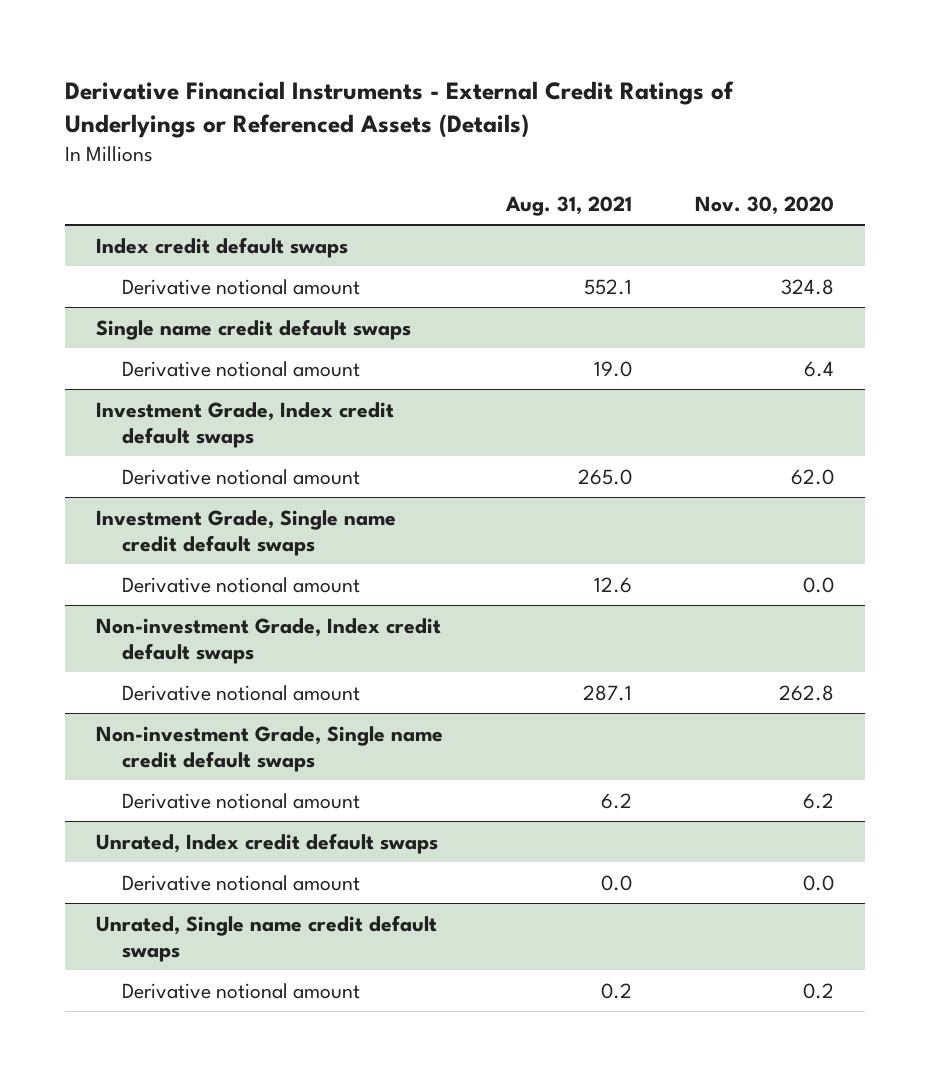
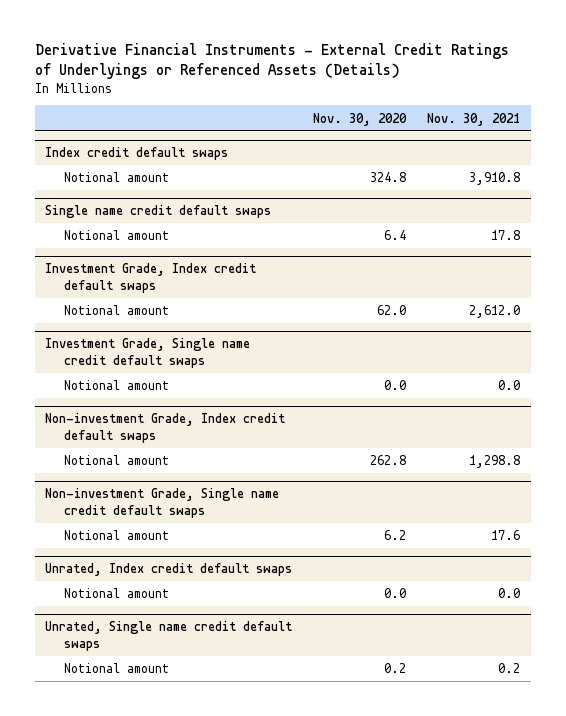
- | Aug. 31, 2021 | Nov. 30, 2020
+ | Nov. 30, 2020 | Nov. 30, 2021
@ Index credit default swaps
- Derivative notional amount | 552.1 | 324.8
+ Notional amount | 324.8 | 3,910.8
@ Single name credit default swaps
- Derivative notional amount | 19.0 | 6.4
+ Notional amount | 6.4 | 17.8
@ Investment Grade, Index credit default swaps
- Derivative notional amount | 265.0 | 62.0
+ Notional amount | 62.0 | 2,612.0
@ Investment Grade, Single name credit default swaps
- Derivative notional amount | 12.6 | 0.0
+ Notional amount | 0.0 | 0.0
@ Non-investment Grade, Index credit default swaps
- Derivative notional amount | 287.1 | 262.8
+ Notional amount | 262.8 | 1,298.8
@ Non-investment Grade, Single name credit default swaps
- Derivative notional amount | 6.2 | 6.2
+ Notional amount | 6.2 | 17.6
@ Unrated, Index credit default swaps
- Derivative notional amount | 0.0 | 0.0
+ Notional amount | 0.0 | 0.0
@ Unrated, Single name credit default swaps
- Derivative notional amount | 0.2 | 0.2
+ Notional amount | 0.2 | 0.2

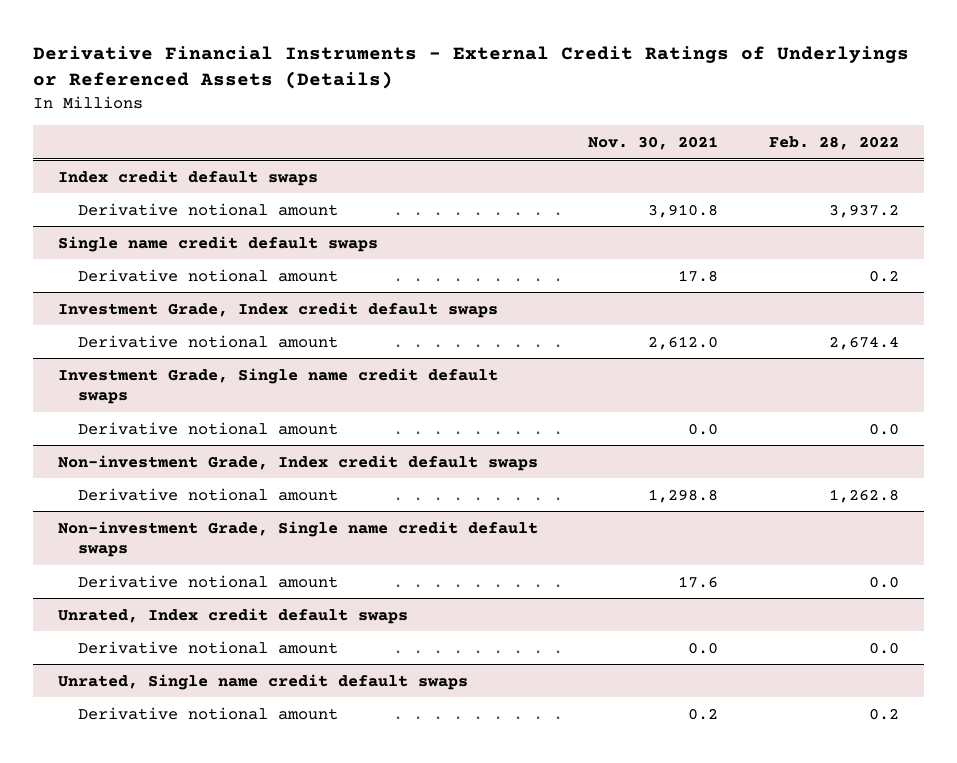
- | Nov. 30, 2020 | Nov. 30, 2021
+ | Nov. 30, 2021 | Feb. 28, 2022
@ Index credit default swaps
- Notional amount | 324.8 | 3,910.8
+ Derivative notional amount | 3,910.8 | 3,937.2
@ Single name credit default swaps
- Notional amount | 6.4 | 17.8
+ Derivative notional amount | 17.8 | 0.2
@ Investment Grade, Index credit default swaps
- Notional amount | 62.0 | 2,612.0
+ Derivative notional amount | 2,612.0 | 2,674.4
@ Investment Grade, Single name credit default swaps
- Notional amount | 0.0 | 0.0
+ Derivative notional amount | 0.0 | 0.0
@ Non-investment Grade, Index credit default swaps
- Notional amount | 262.8 | 1,298.8
+ Derivative notional amount | 1,298.8 | 1,262.8
@ Non-investment Grade, Single name credit default swaps
- Notional amount | 6.2 | 17.6
+ Derivative notional amount | 17.6 | 0.0
@ Unrated, Index credit default swaps
- Notional amount | 0.0 | 0.0
+ Derivative notional amount | 0.0 | 0.0
@ Unrated, Single name credit default swaps
- Notional amount | 0.2 | 0.2
+ Derivative notional amount | 0.2 | 0.2

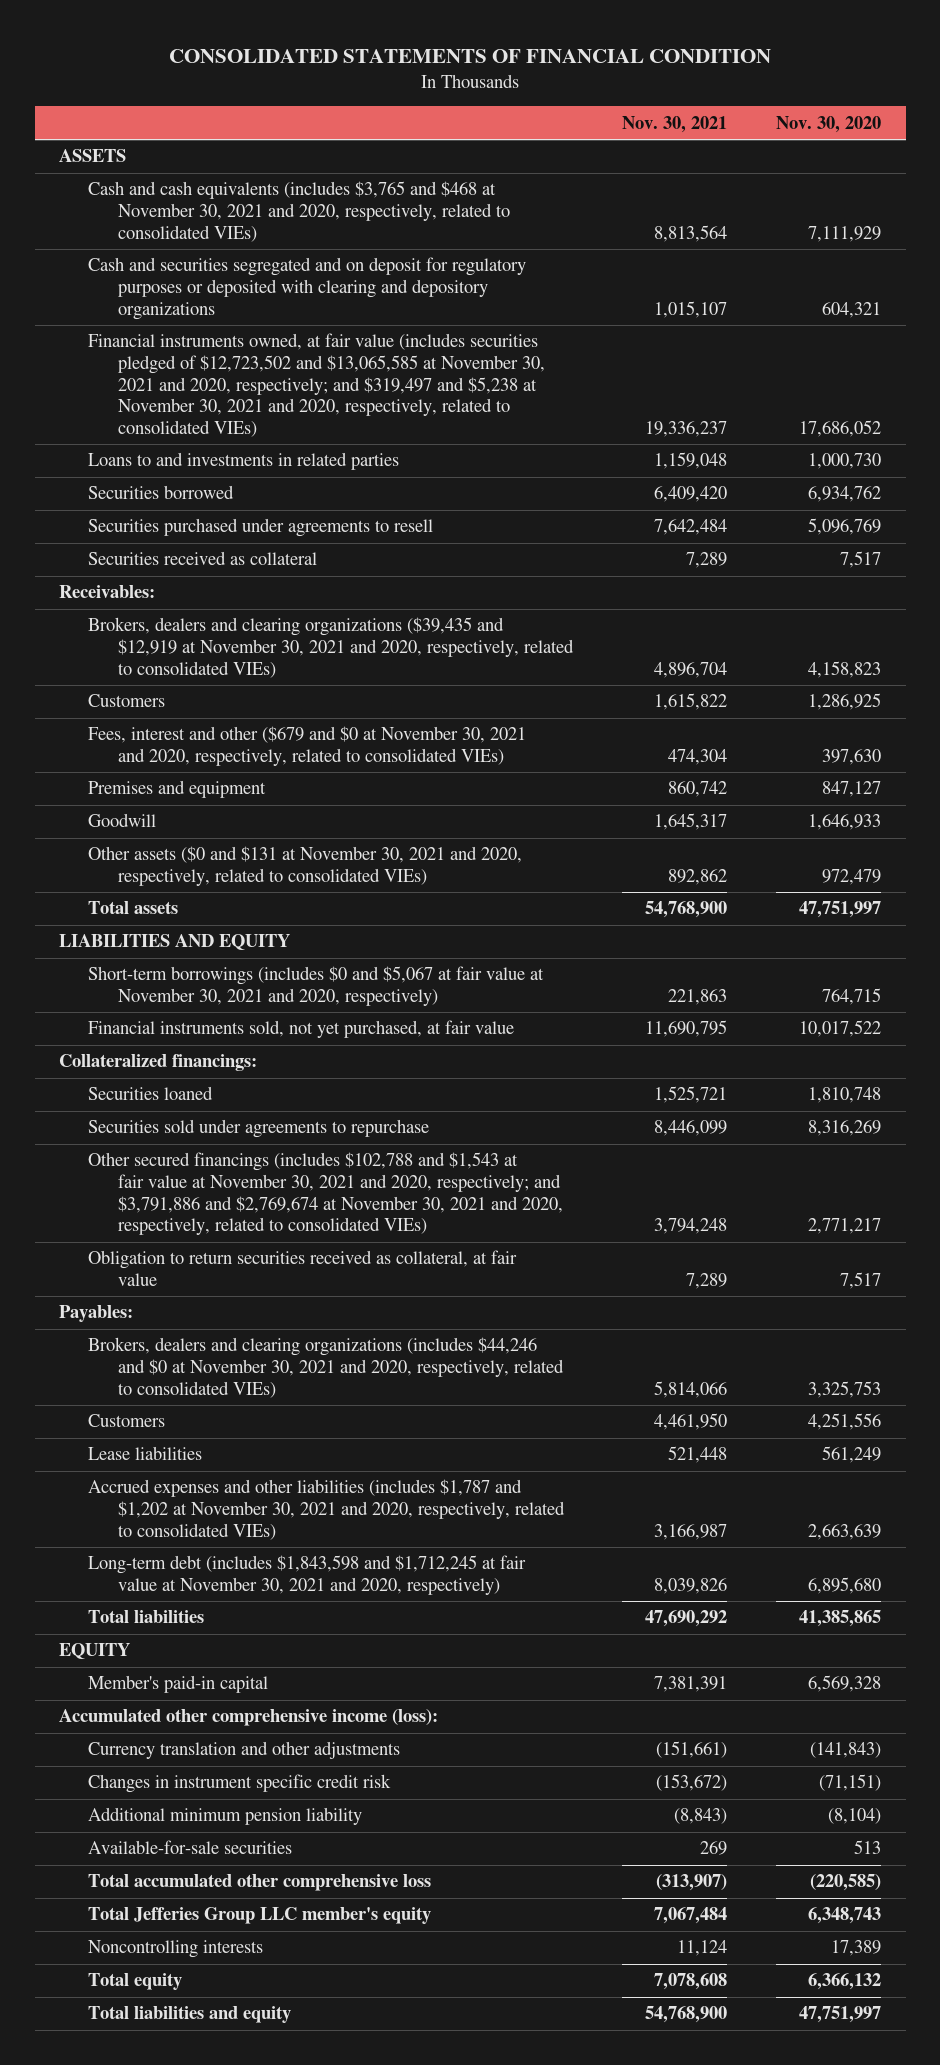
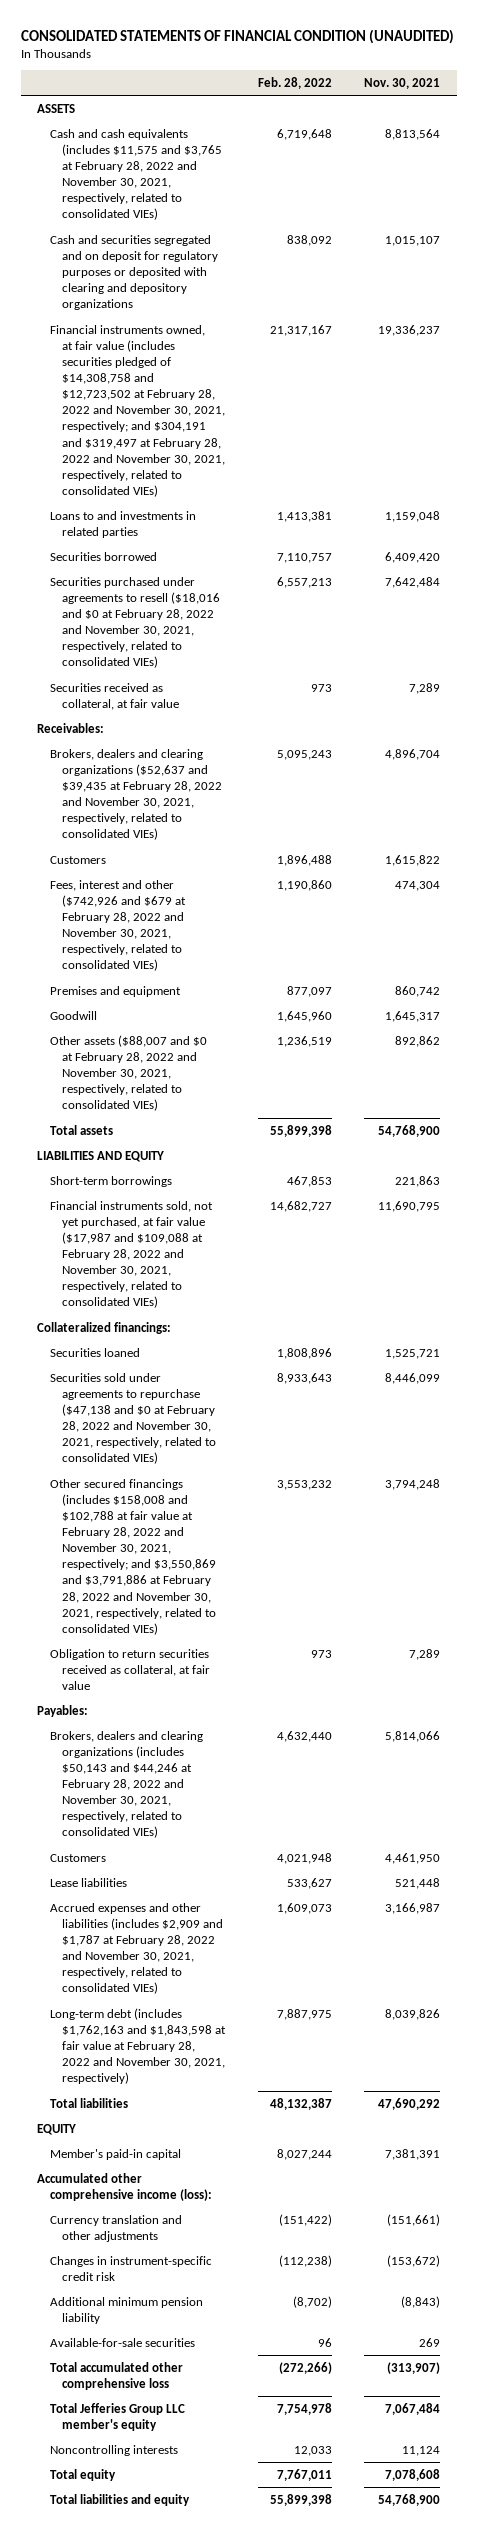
- CONSOLIDATED STATEMENTS OF FINANCIAL CONDITION
+ CONSOLIDATED STATEMENTS OF FINANCIAL CONDITION (UNAUDITED)
- | Nov. 30, 2021 | Nov. 30, 2020
+ | Feb. 28, 2022 | Nov. 30, 2021
- Cash and cash equivalents (includes $3,765 and $468 at November 30, 2021 and 2020, respectively, related to consolidated VIEs) | 8,813,564 | 7,111,929
+ Cash and cash equivalents (includes $11,575 and $3,765 at February 28, 2022 and November 30, 2021, respectively, related to consolidated VIEs) | 6,719,648 | 8,813,564
- Financial instruments owned, at fair value (includes securities pledged of $12,723,502 and $13,065,585 at November 30, 2021 and 2020, respectively; and $319,497 and $5,238 at November 30, 2021 and 2020, respectively, related to consolidated VIEs) | 19,336,237 | 17,686,052
+ Financial instruments owned, at fair value (includes securities pledged of $14,308,758 and $12,723,502 at February 28, 2022 and November 30, 2021, respectively; and $304,191 and $319,497 at February 28, 2022 and November 30, 2021, respectively, related to consolidated VIEs) | 21,317,167 | 19,336,237
- Securities purchased under agreements to resell | 7,642,484 | 5,096,769
- Securities received as collateral | 7,289 | 7,517
+ Securities purchased under agreements to resell ($18,016 and $0 at February 28, 2022 and November 30, 2021, respectively, related to consolidated VIEs) | 6,557,213 | 7,642,484
+ Securities received as collateral, at fair value | 973 | 7,289
- Brokers, dealers and clearing organizations ($39,435 and $12,919 at November 30, 2021 and 2020, respectively, related to consolidated VIEs) | 4,896,704 | 4,158,823
+ Brokers, dealers and clearing organizations ($52,637 and $39,435 at February 28, 2022 and November 30, 2021, respectively, related to consolidated VIEs) | 5,095,243 | 4,896,704
- Fees, interest and other ($679 and $0 at November 30, 2021 and 2020, respectively, related to consolidated VIEs) | 474,304 | 397,630
+ Fees, interest and other ($742,926 and $679 at February 28, 2022 and November 30, 2021, respectively, related to consolidated VIEs) | 1,190,860 | 474,304
- Other assets ($0 and $131 at November 30, 2021 and 2020, respectively, related to consolidated VIEs) | 892,862 | 972,479
+ Other assets ($88,007 and $0 at February 28, 2022 and November 30, 2021, respectively, related to consolidated VIEs) | 1,236,519 | 892,862
- Short-term borrowings (includes $0 and $5,067 at fair value at November 30, 2021 and 2020, respectively) | 221,863 | 764,715
- Financial instruments sold, not yet purchased, at fair value | 11,690,795 | 10,017,522
+ Short-term borrowings | 467,853 | 221,863
+ Financial instruments sold, not yet purchased, at fair value ($17,987 and $109,088 at February 28, 2022 and November 30, 2021, respectively, related to consolidated VIEs) | 14,682,727 | 11,690,795
- Securities sold under agreements to repurchase | 8,446,099 | 8,316,269
- Other secured financings (includes $102,788 and $1,543 at fair value at November 30, 2021 and 2020, respectively; and $3,791,886 and $2,769,674 at November 30, 2021 and 2020, respectively, related to consolidated VIEs) | 3,794,248 | 2,771,217
+ Securities sold under agreements to repurchase ($47,138 and $0 at February 28, 2022 and November 30, 2021, respectively, related to consolidated VIEs) | 8,933,643 | 8,446,099
+ Other secured financings (includes $158,008 and $102,788 at fair value at February 28, 2022 and November 30, 2021, respectively; and $3,550,869 and $3,791,886 at February 28, 2022 and November 30, 2021, respectively, related to consolidated VIEs) | 3,553,232 | 3,794,248
- Brokers, dealers and clearing organizations (includes $44,246 and $0 at November 30, 2021 and 2020, respectively, related to consolidated VIEs) | 5,814,066 | 3,325,753
+ Brokers, dealers and clearing organizations (includes $50,143 and $44,246 at February 28, 2022 and November 30, 2021, respectively, related to consolidated VIEs) | 4,632,440 | 5,814,066
- Accrued expenses and other liabilities (includes $1,787 and $1,202 at November 30, 2021 and 2020, respectively, related to consolidated VIEs) | 3,166,987 | 2,663,639
- Long-term debt (includes $1,843,598 and $1,712,245 at fair value at November 30, 2021 and 2020, respectively) | 8,039,826 | 6,895,680
+ Accrued expenses and other liabilities (includes $2,909 and $1,787 at February 28, 2022 and November 30, 2021, respectively, related to consolidated VIEs) | 1,609,073 | 3,166,987
+ Long-term debt (includes $1,762,163 and $1,843,598 at fair value at February 28, 2022 and November 30, 2021, respectively) | 7,887,975 | 8,039,826
- Changes in instrument specific credit risk | (153,672) | (71,151)
+ Changes in instrument-specific credit risk | (112,238) | (153,672)

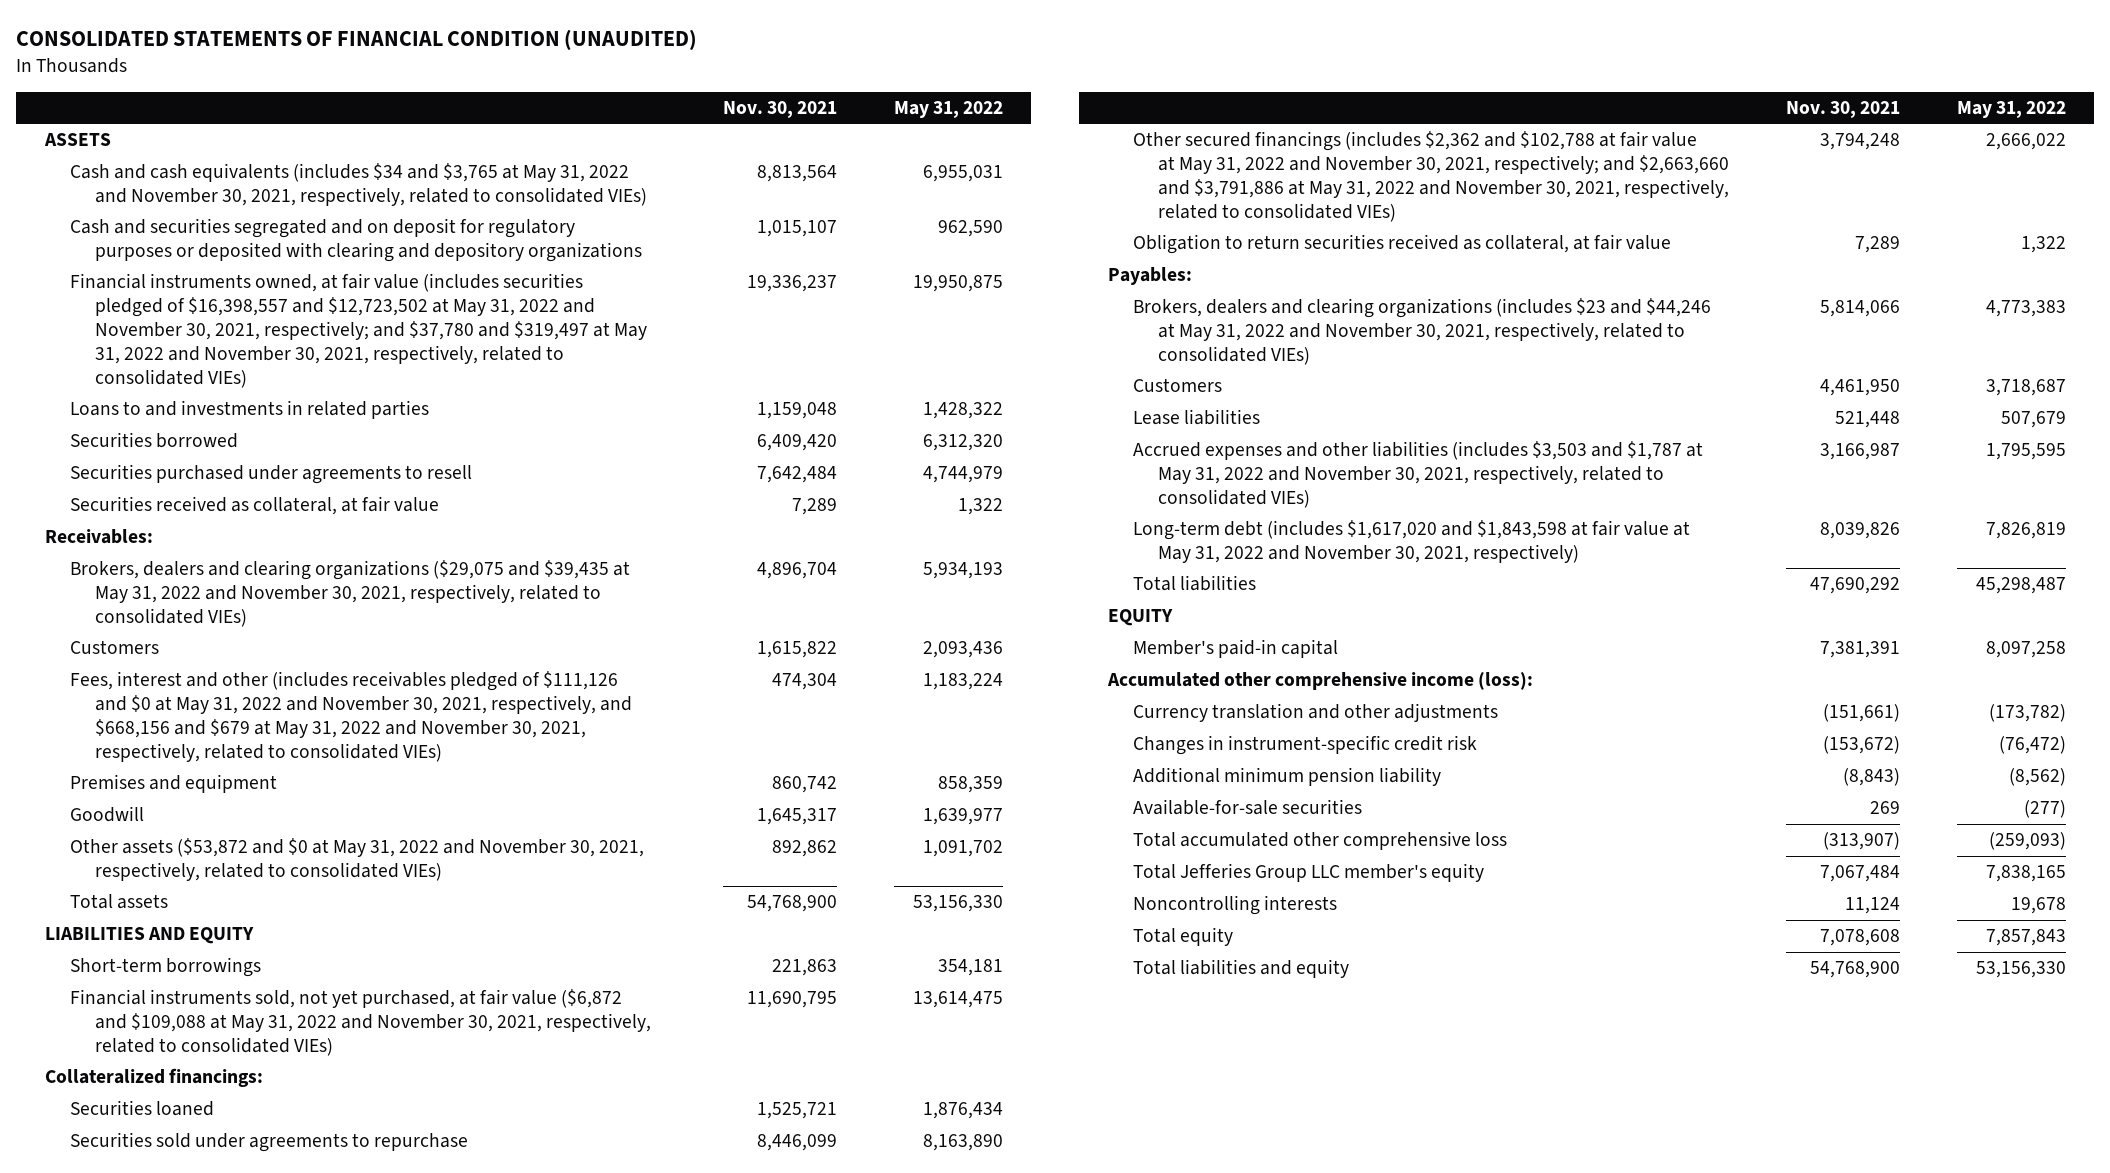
- | Feb. 28, 2022 | Nov. 30, 2021
+ | Nov. 30, 2021 | May 31, 2022
- Cash and cash equivalents (includes $11,575 and $3,765 at February 28, 2022 and November 30, 2021, respectively, related to consolidated VIEs) | 6,719,648 | 8,813,564
+ Cash and cash equivalents (includes $34 and $3,765 at May 31, 2022 and November 30, 2021, respectively, related to consolidated VIEs) | 8,813,564 | 6,955,031
- Financial instruments owned, at fair value (includes securities pledged of $14,308,758 and $12,723,502 at February 28, 2022 and November 30, 2021, respectively; and $304,191 and $319,497 at February 28, 2022 and November 30, 2021, respectively, related to consolidated VIEs) | 21,317,167 | 19,336,237
+ Financial instruments owned, at fair value (includes securities pledged of $16,398,557 and $12,723,502 at May 31, 2022 and November 30, 2021, respectively; and $37,780 and $319,497 at May 31, 2022 and November 30, 2021, respectively, related to consolidated VIEs) | 19,336,237 | 19,950,875
- Securities purchased under agreements to resell ($18,016 and $0 at February 28, 2022 and November 30, 2021, respectively, related to consolidated VIEs) | 6,557,213 | 7,642,484
+ Securities purchased under agreements to resell | 7,642,484 | 4,744,979
- Brokers, dealers and clearing organizations ($52,637 and $39,435 at February 28, 2022 and November 30, 2021, respectively, related to consolidated VIEs) | 5,095,243 | 4,896,704
+ Brokers, dealers and clearing organizations ($29,075 and $39,435 at May 31, 2022 and November 30, 2021, respectively, related to consolidated VIEs) | 4,896,704 | 5,934,193
- Fees, interest and other ($742,926 and $679 at February 28, 2022 and November 30, 2021, respectively, related to consolidated VIEs) | 1,190,860 | 474,304
+ Fees, interest and other (includes receivables pledged of $111,126 and $0 at May 31, 2022 and November 30, 2021, respectively, and $668,156 and $679 at May 31, 2022 and November 30, 2021, respectively, related to consolidated VIEs) | 474,304 | 1,183,224
- Other assets ($88,007 and $0 at February 28, 2022 and November 30, 2021, respectively, related to consolidated VIEs) | 1,236,519 | 892,862
+ Other assets ($53,872 and $0 at May 31, 2022 and November 30, 2021, respectively, related to consolidated VIEs) | 892,862 | 1,091,702
- Financial instruments sold, not yet purchased, at fair value ($17,987 and $109,088 at February 28, 2022 and November 30, 2021, respectively, related to consolidated VIEs) | 14,682,727 | 11,690,795
+ Financial instruments sold, not yet purchased, at fair value ($6,872 and $109,088 at May 31, 2022 and November 30, 2021, respectively, related to consolidated VIEs) | 11,690,795 | 13,614,475
- Securities sold under agreements to repurchase ($47,138 and $0 at February 28, 2022 and November 30, 2021, respectively, related to consolidated VIEs) | 8,933,643 | 8,446,099
- Other secured financings (includes $158,008 and $102,788 at fair value at February 28, 2022 and November 30, 2021, respectively; and $3,550,869 and $3,791,886 at February 28, 2022 and November 30, 2021, respectively, related to consolidated VIEs) | 3,553,232 | 3,794,248
+ Securities sold under agreements to repurchase | 8,446,099 | 8,163,890
+ Other secured financings (includes $2,362 and $102,788 at fair value at May 31, 2022 and November 30, 2021, respectively; and $2,663,660 and $3,791,886 at May 31, 2022 and November 30, 2021, respectively, related to consolidated VIEs) | 3,794,248 | 2,666,022
- Brokers, dealers and clearing organizations (includes $50,143 and $44,246 at February 28, 2022 and November 30, 2021, respectively, related to consolidated VIEs) | 4,632,440 | 5,814,066
+ Brokers, dealers and clearing organizations (includes $23 and $44,246 at May 31, 2022 and November 30, 2021, respectively, related to consolidated VIEs) | 5,814,066 | 4,773,383
- Accrued expenses and other liabilities (includes $2,909 and $1,787 at February 28, 2022 and November 30, 2021, respectively, related to consolidated VIEs) | 1,609,073 | 3,166,987
- Long-term debt (includes $1,762,163 and $1,843,598 at fair value at February 28, 2022 and November 30, 2021, respectively) | 7,887,975 | 8,039,826
+ Accrued expenses and other liabilities (includes $3,503 and $1,787 at May 31, 2022 and November 30, 2021, respectively, related to consolidated VIEs) | 3,166,987 | 1,795,595
+ Long-term debt (includes $1,617,020 and $1,843,598 at fair value at May 31, 2022 and November 30, 2021, respectively) | 8,039,826 | 7,826,819

